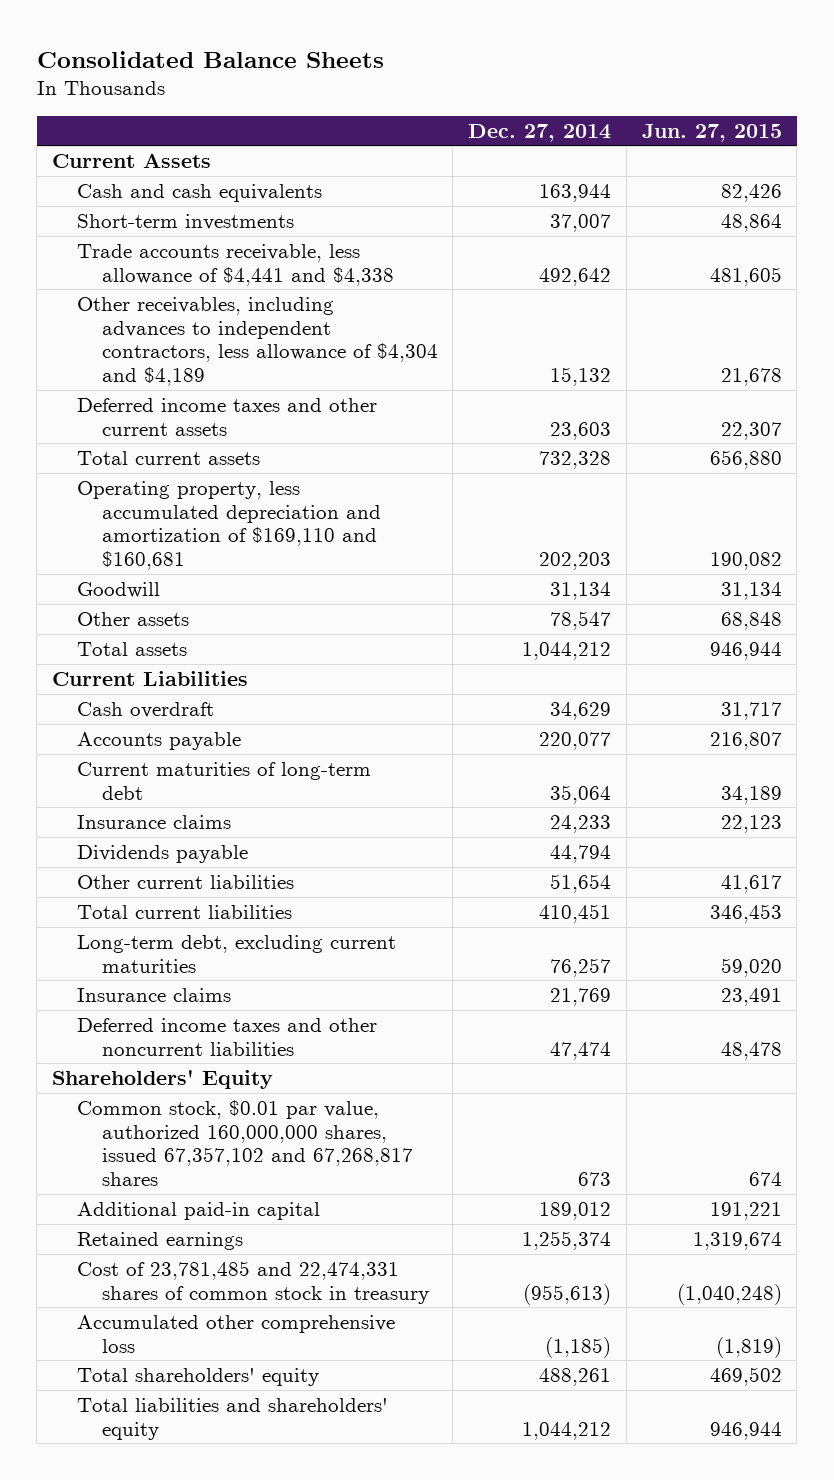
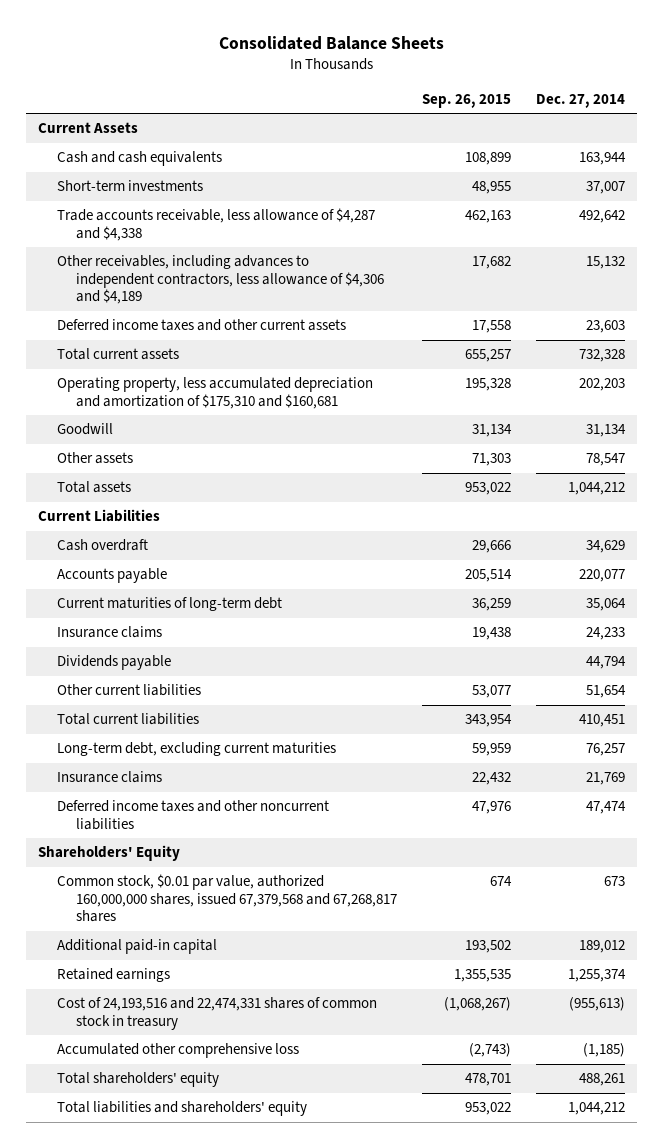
- | Dec. 27, 2014 | Jun. 27, 2015
+ | Sep. 26, 2015 | Dec. 27, 2014
- Trade accounts receivable, less allowance of $4,441 and $4,338 | 492,642 | 481,605
- Other receivables, including advances to independent contractors, less allowance of $4,304 and $4,189 | 15,132 | 21,678
+ Trade accounts receivable, less allowance of $4,287 and $4,338 | 462,163 | 492,642
+ Other receivables, including advances to independent contractors, less allowance of $4,306 and $4,189 | 17,682 | 15,132
- Operating property, less accumulated depreciation and amortization of $169,110 and $160,681 | 202,203 | 190,082
+ Operating property, less accumulated depreciation and amortization of $175,310 and $160,681 | 195,328 | 202,203
- Common stock, $0.01 par value, authorized 160,000,000 shares, issued 67,357,102 and 67,268,817 shares | 673 | 674
+ Common stock, $0.01 par value, authorized 160,000,000 shares, issued 67,379,568 and 67,268,817 shares | 674 | 673
- Cost of 23,781,485 and 22,474,331 shares of common stock in treasury | (955,613) | (1,040,248)
+ Cost of 24,193,516 and 22,474,331 shares of common stock in treasury | (1,068,267) | (955,613)

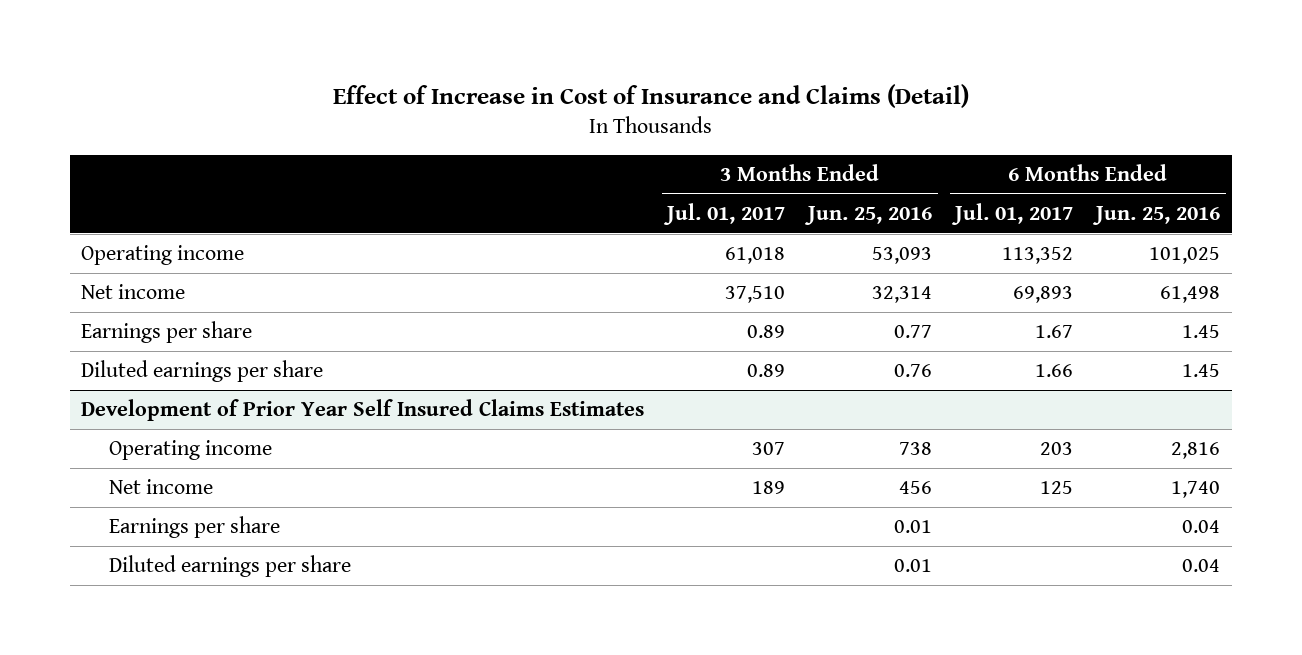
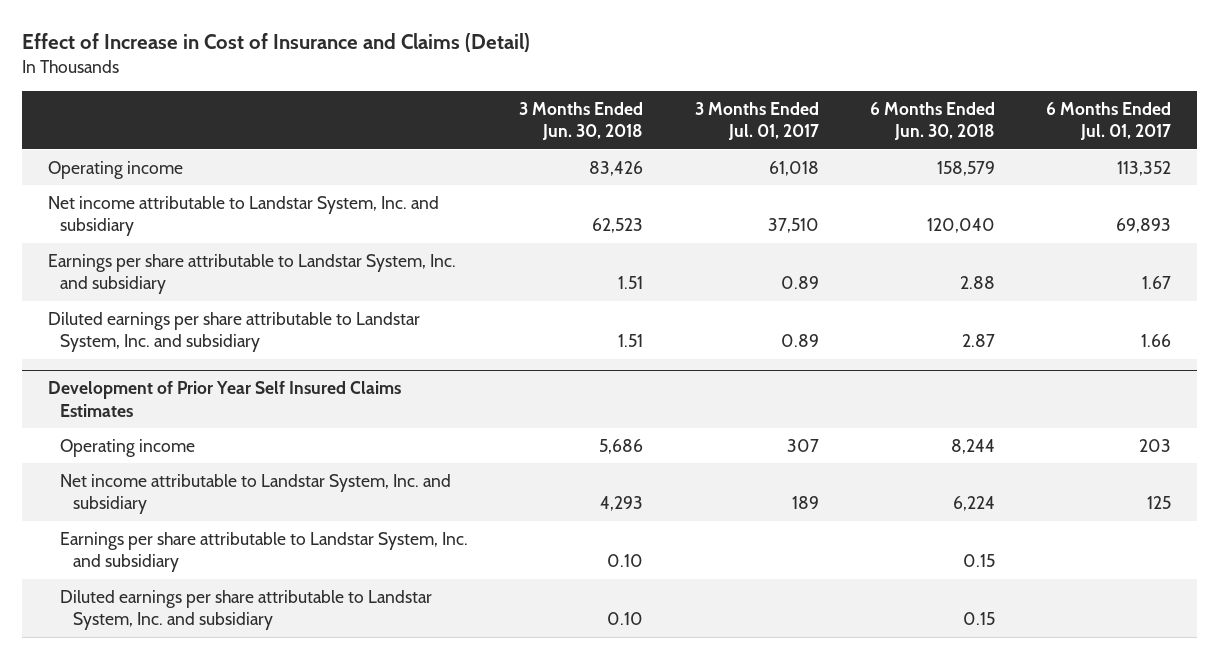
- | 3 Months Ended Jul. 01, 2017 | 3 Months Ended Jun. 25, 2016 | 6 Months Ended Jul. 01, 2017 | 6 Months Ended Jun. 25, 2016
+ | 3 Months Ended Jun. 30, 2018 | 3 Months Ended Jul. 01, 2017 | 6 Months Ended Jun. 30, 2018 | 6 Months Ended Jul. 01, 2017
- Net income | 37,510 | 32,314 | 69,893 | 61,498
- Earnings per share | 0.89 | 0.77 | 1.67 | 1.45
- Diluted earnings per share | 0.89 | 0.76 | 1.66 | 1.45
+ Net income attributable to Landstar System, Inc. and subsidiary | 62,523 | 37,510 | 120,040 | 69,893
+ Earnings per share attributable to Landstar System, Inc. and subsidiary | 1.51 | 0.89 | 2.88 | 1.67
+ Diluted earnings per share attributable to Landstar System, Inc. and subsidiary | 1.51 | 0.89 | 2.87 | 1.66
@ Development of Prior Year Self Insured Claims Estimates
- Net income | 189 | 456 | 125 | 1,740
- Earnings per share | | 0.01 | | 0.04
- Diluted earnings per share | | 0.01 | | 0.04
+ Net income attributable to Landstar System, Inc. and subsidiary | 4,293 | 189 | 6,224 | 125
+ Earnings per share attributable to Landstar System, Inc. and subsidiary | 0.10 | | 0.15 |
+ Diluted earnings per share attributable to Landstar System, Inc. and subsidiary | 0.10 | | 0.15 |

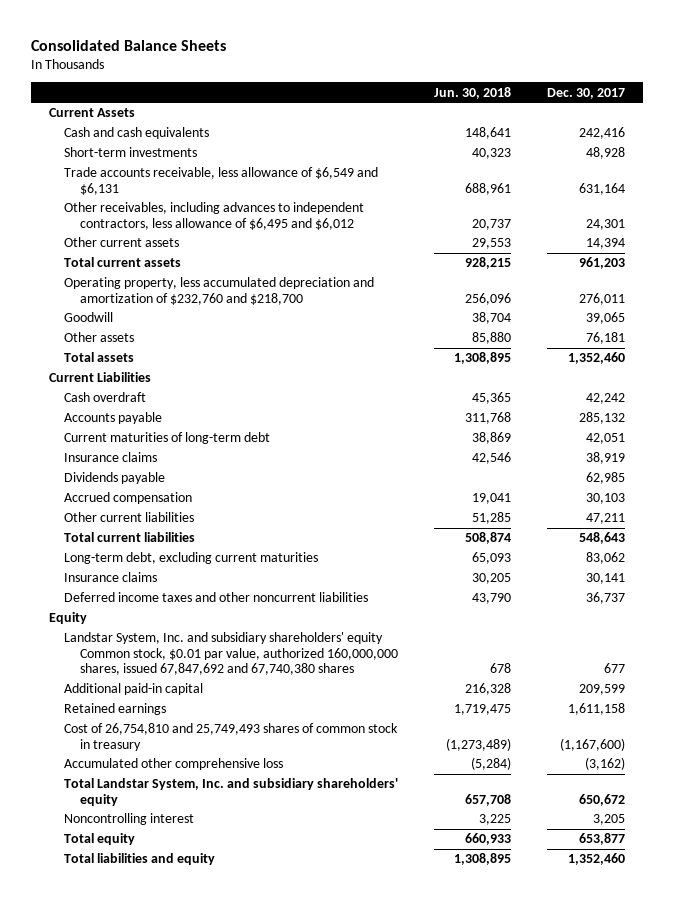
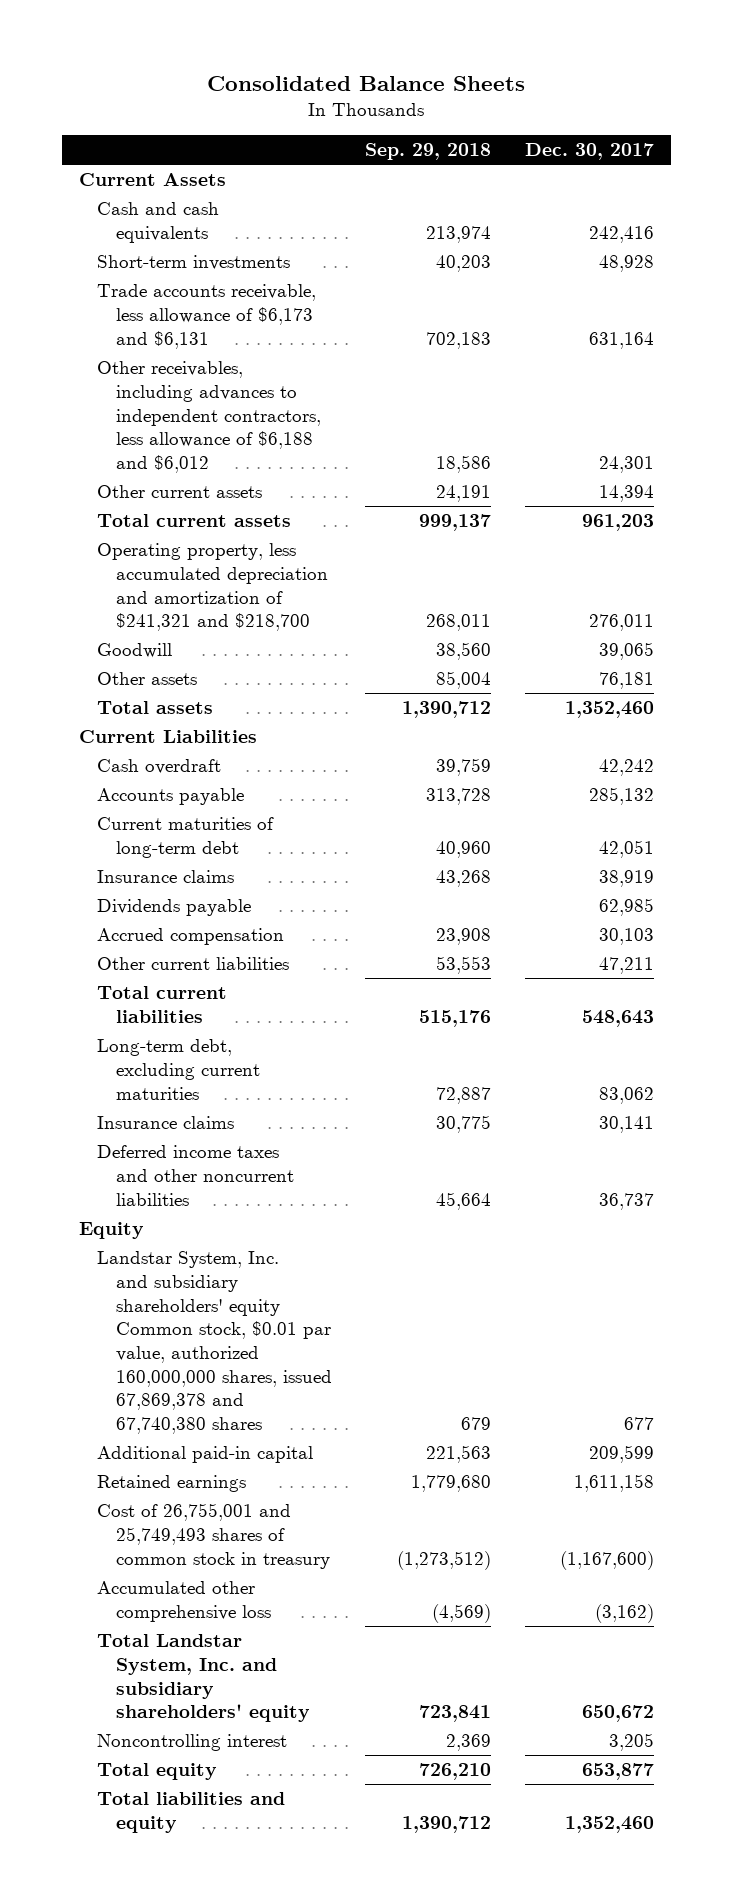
- | Jun. 30, 2018 | Dec. 30, 2017
+ | Sep. 29, 2018 | Dec. 30, 2017
- Trade accounts receivable, less allowance of $6,549 and $6,131 | 688,961 | 631,164
- Other receivables, including advances to independent contractors, less allowance of $6,495 and $6,012 | 20,737 | 24,301
+ Trade accounts receivable, less allowance of $6,173 and $6,131 | 702,183 | 631,164
+ Other receivables, including advances to independent contractors, less allowance of $6,188 and $6,012 | 18,586 | 24,301
- Operating property, less accumulated depreciation and amortization of $232,760 and $218,700 | 256,096 | 276,011
+ Operating property, less accumulated depreciation and amortization of $241,321 and $218,700 | 268,011 | 276,011
- Landstar System, Inc. and subsidiary shareholders' equity Common stock, $0.01 par value, authorized 160,000,000 shares, issued 67,847,692 and 67,740,380 shares | 678 | 677
+ Landstar System, Inc. and subsidiary shareholders' equity Common stock, $0.01 par value, authorized 160,000,000 shares, issued 67,869,378 and 67,740,380 shares | 679 | 677
- Cost of 26,754,810 and 25,749,493 shares of common stock in treasury | (1,273,489) | (1,167,600)
+ Cost of 26,755,001 and 25,749,493 shares of common stock in treasury | (1,273,512) | (1,167,600)

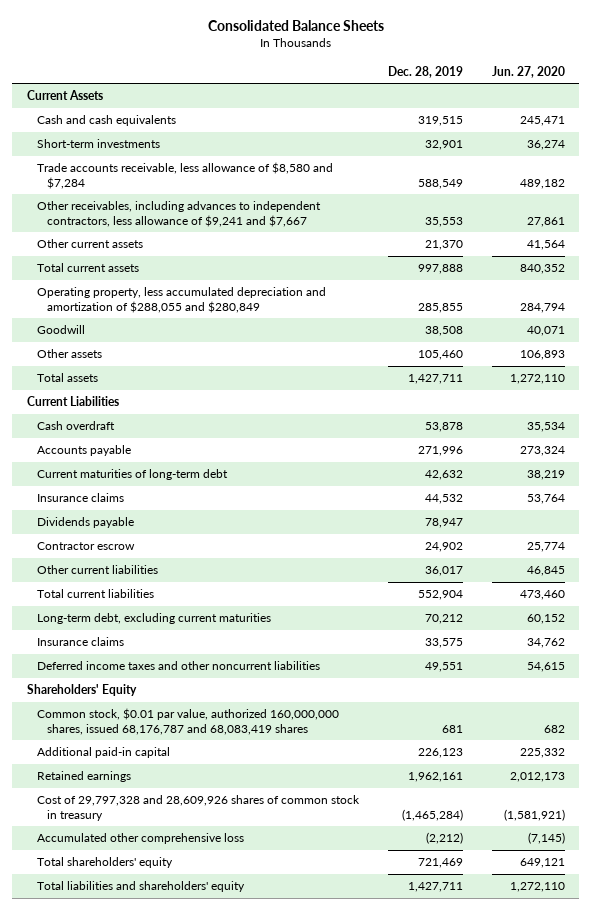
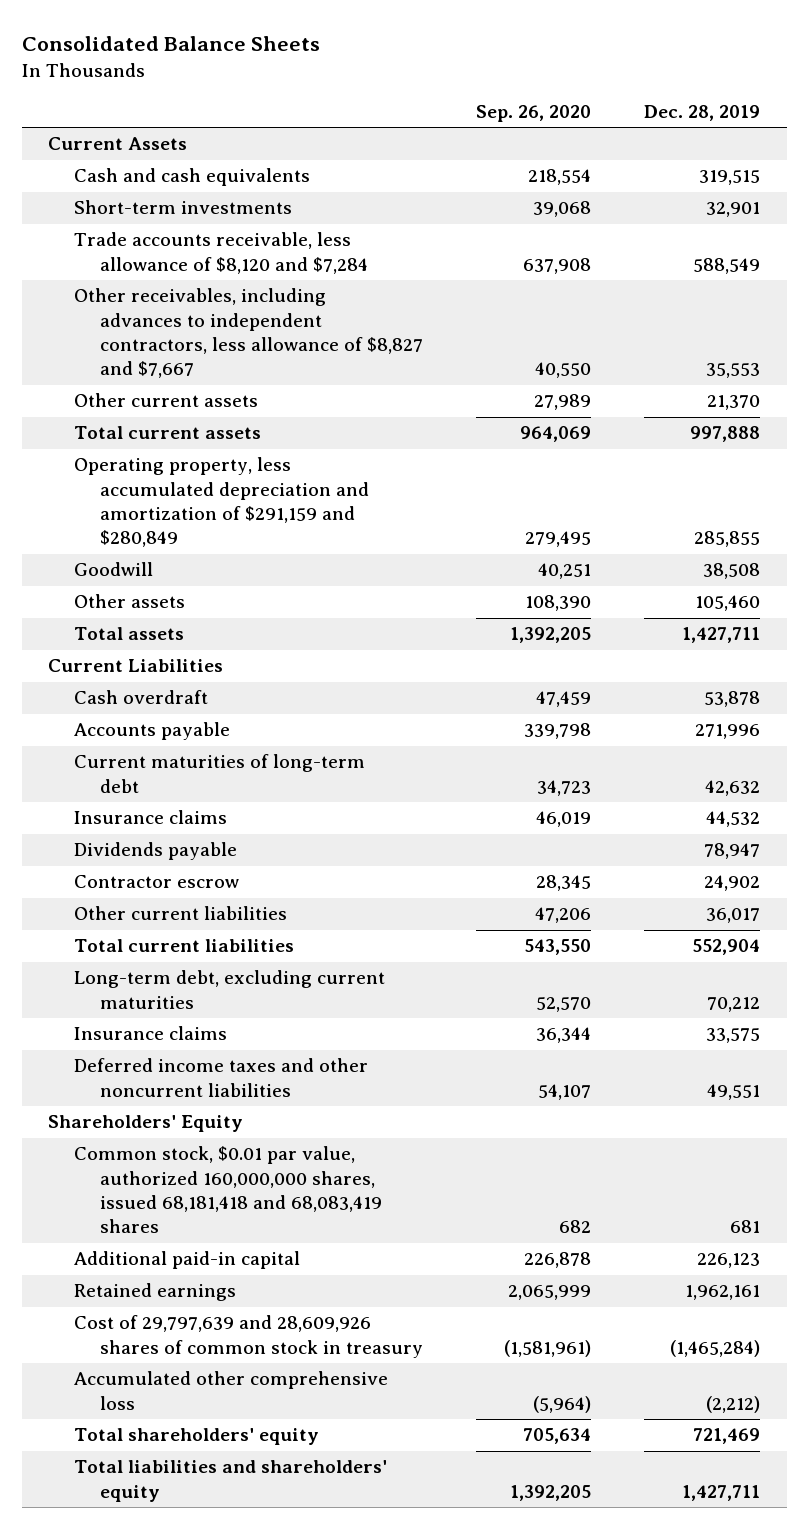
- | Dec. 28, 2019 | Jun. 27, 2020
+ | Sep. 26, 2020 | Dec. 28, 2019
- Trade accounts receivable, less allowance of $8,580 and $7,284 | 588,549 | 489,182
- Other receivables, including advances to independent contractors, less allowance of $9,241 and $7,667 | 35,553 | 27,861
+ Trade accounts receivable, less allowance of $8,120 and $7,284 | 637,908 | 588,549
+ Other receivables, including advances to independent contractors, less allowance of $8,827 and $7,667 | 40,550 | 35,553
- Operating property, less accumulated depreciation and amortization of $288,055 and $280,849 | 285,855 | 284,794
+ Operating property, less accumulated depreciation and amortization of $291,159 and $280,849 | 279,495 | 285,855
- Common stock, $0.01 par value, authorized 160,000,000 shares, issued 68,176,787 and 68,083,419 shares | 681 | 682
+ Common stock, $0.01 par value, authorized 160,000,000 shares, issued 68,181,418 and 68,083,419 shares | 682 | 681
- Cost of 29,797,328 and 28,609,926 shares of common stock in treasury | (1,465,284) | (1,581,921)
+ Cost of 29,797,639 and 28,609,926 shares of common stock in treasury | (1,581,961) | (1,465,284)

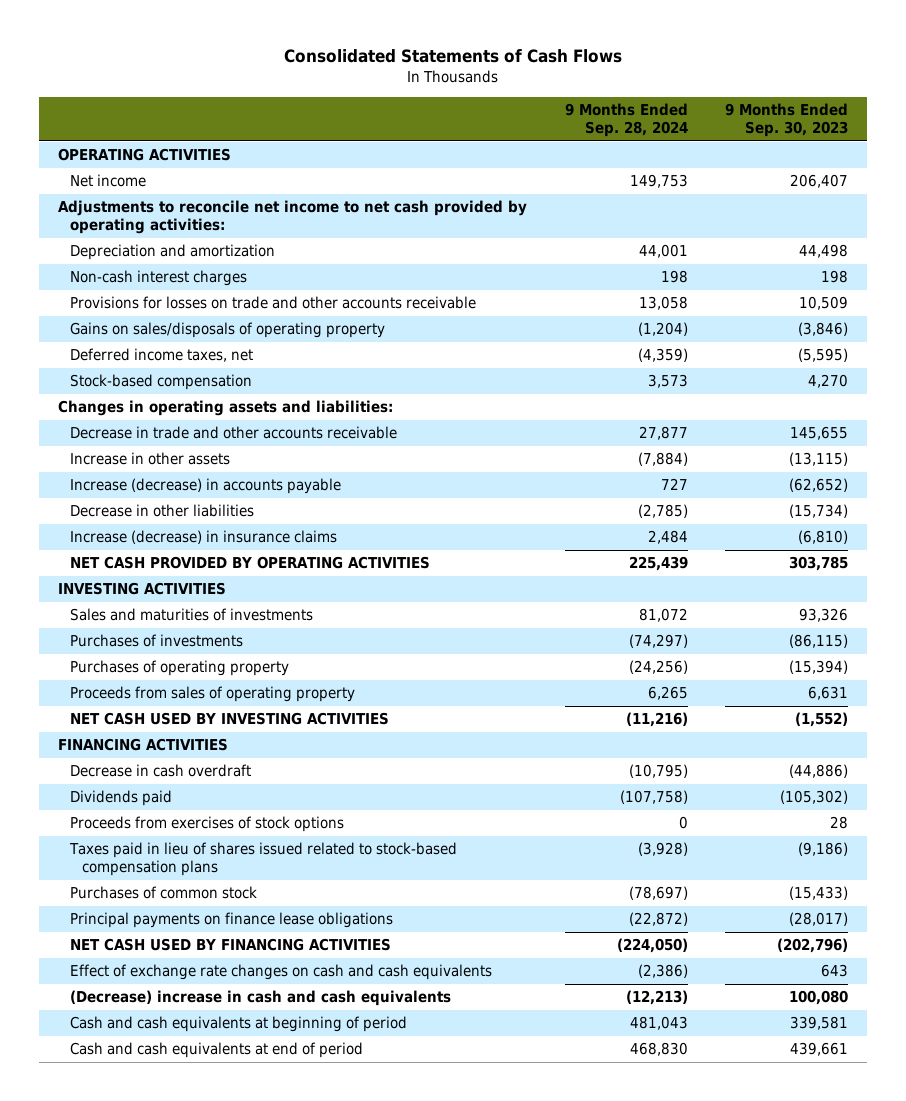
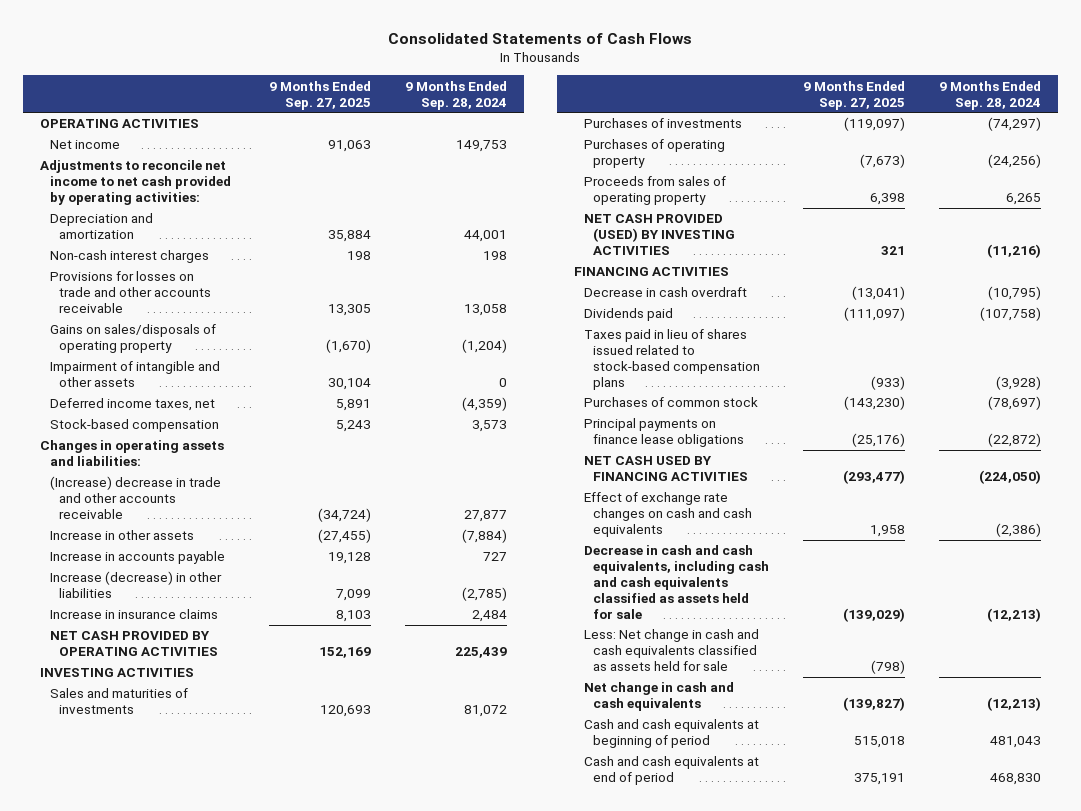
- | 9 Months Ended Sep. 28, 2024 | 9 Months Ended Sep. 30, 2023
+ | 9 Months Ended Sep. 27, 2025 | 9 Months Ended Sep. 28, 2024
+ Impairment of intangible and other assets | 30,104 | 0
- Decrease in trade and other accounts receivable | 27,877 | 145,655
+ (Increase) decrease in trade and other accounts receivable | (34,724) | 27,877
- Increase (decrease) in accounts payable | 727 | (62,652)
- Decrease in other liabilities | (2,785) | (15,734)
- Increase (decrease) in insurance claims | 2,484 | (6,810)
+ Increase in accounts payable | 19,128 | 727
+ Increase (decrease) in other liabilities | 7,099 | (2,785)
+ Increase in insurance claims | 8,103 | 2,484
- NET CASH USED BY INVESTING ACTIVITIES | (11,216) | (1,552)
+ NET CASH PROVIDED (USED) BY INVESTING ACTIVITIES | 321 | (11,216)
- Proceeds from exercises of stock options | 0 | 28
- (Decrease) increase in cash and cash equivalents | (12,213) | 100,080
+ Decrease in cash and cash equivalents, including cash and cash equivalents classified as assets held for sale | (139,029) | (12,213)
+ Less: Net change in cash and cash equivalents classified as assets held for sale | (798) |
+ Net change in cash and cash equivalents | (139,827) | (12,213)

